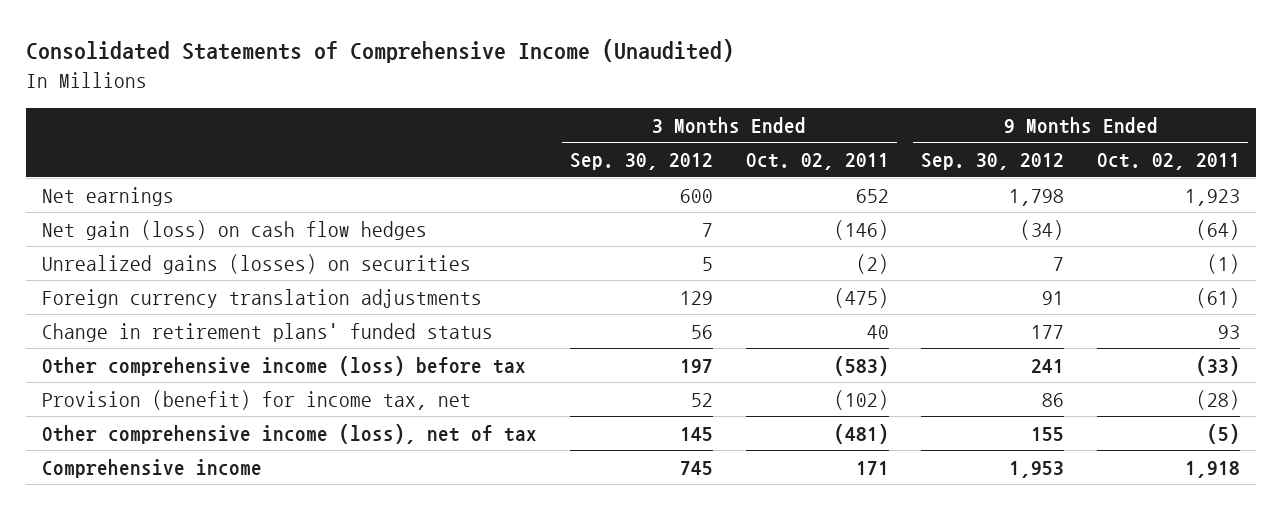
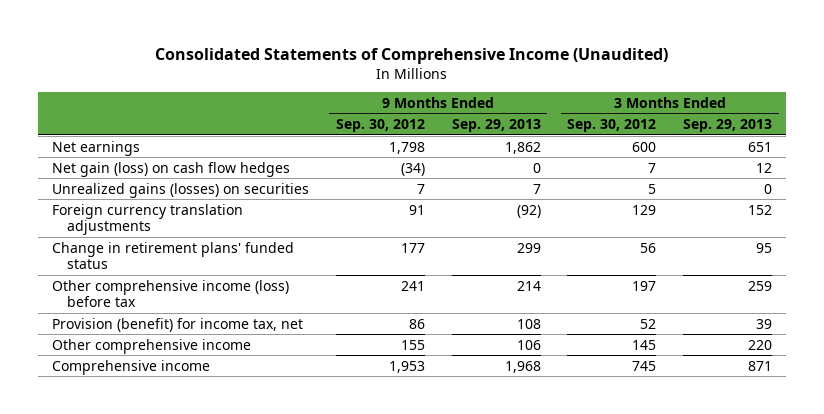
- | 3 Months Ended Sep. 30, 2012 | 3 Months Ended Oct. 02, 2011 | 9 Months Ended Sep. 30, 2012 | 9 Months Ended Oct. 02, 2011
+ | 9 Months Ended Sep. 30, 2012 | 9 Months Ended Sep. 29, 2013 | 3 Months Ended Sep. 30, 2012 | 3 Months Ended Sep. 29, 2013
- Other comprehensive income (loss), net of tax | 145 | (481) | 155 | (5)
+ Other comprehensive income | 155 | 106 | 145 | 220

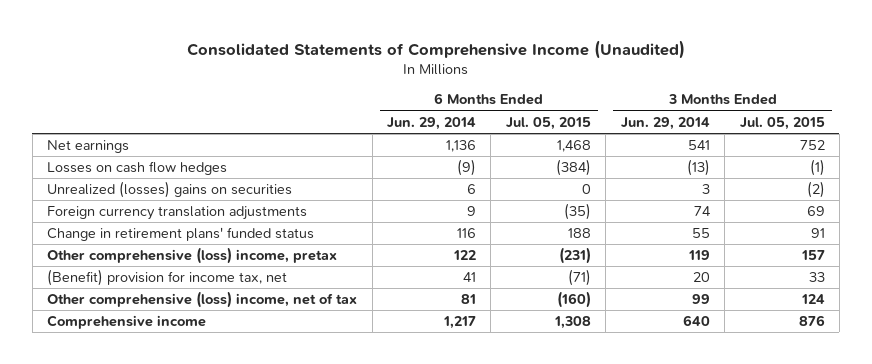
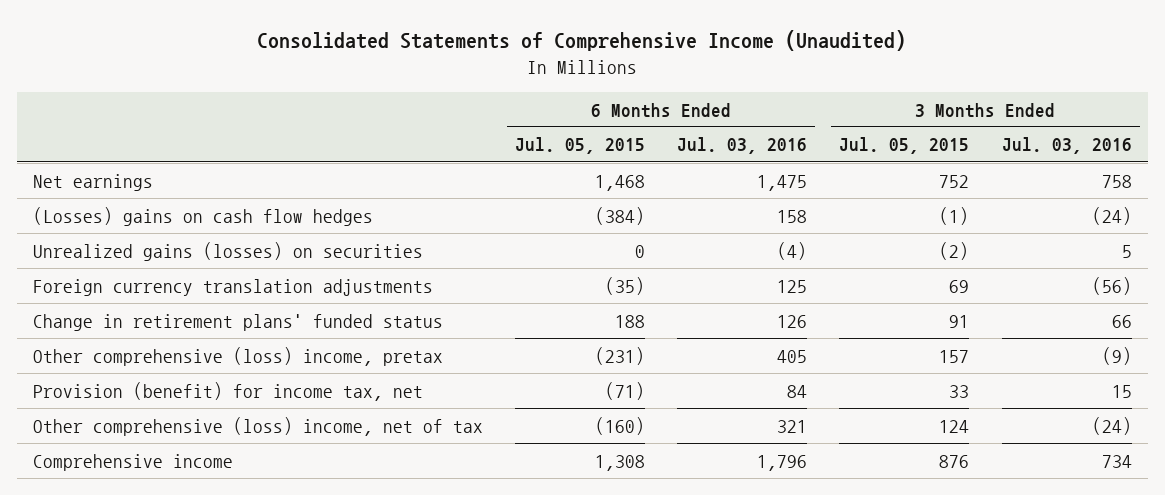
- | 6 Months Ended Jun. 29, 2014 | 6 Months Ended Jul. 05, 2015 | 3 Months Ended Jun. 29, 2014 | 3 Months Ended Jul. 05, 2015
+ | 6 Months Ended Jul. 05, 2015 | 6 Months Ended Jul. 03, 2016 | 3 Months Ended Jul. 05, 2015 | 3 Months Ended Jul. 03, 2016
- Losses on cash flow hedges | (9) | (384) | (13) | (1)
- Unrealized (losses) gains on securities | 6 | 0 | 3 | (2)
+ (Losses) gains on cash flow hedges | (384) | 158 | (1) | (24)
+ Unrealized gains (losses) on securities | 0 | (4) | (2) | 5
- (Benefit) provision for income tax, net | 41 | (71) | 20 | 33
+ Provision (benefit) for income tax, net | (71) | 84 | 33 | 15

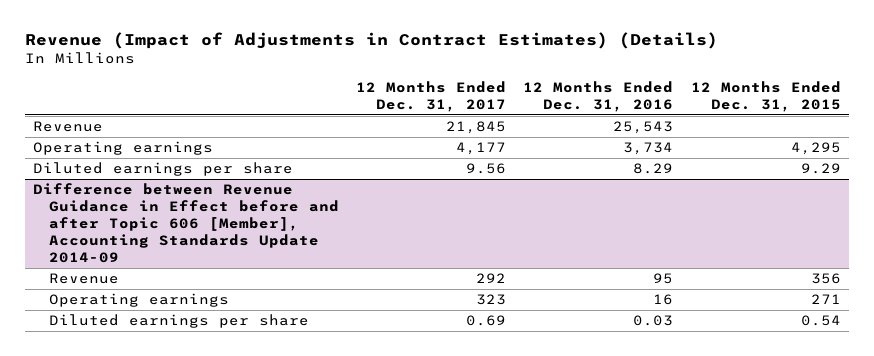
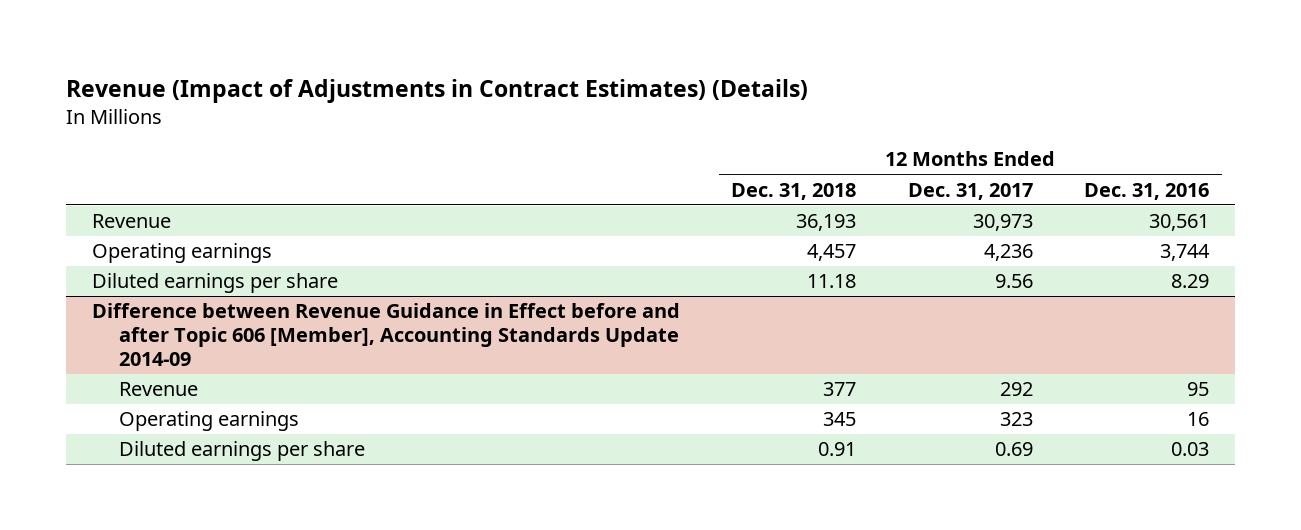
- | 12 Months Ended Dec. 31, 2017 | 12 Months Ended Dec. 31, 2016 | 12 Months Ended Dec. 31, 2015
+ | 12 Months Ended Dec. 31, 2018 | 12 Months Ended Dec. 31, 2017 | 12 Months Ended Dec. 31, 2016
- Revenue | 21,845 | 25,543 |
- Operating earnings | 4,177 | 3,734 | 4,295
+ Revenue | 36,193 | 30,973 | 30,561
+ Operating earnings | 4,457 | 4,236 | 3,744

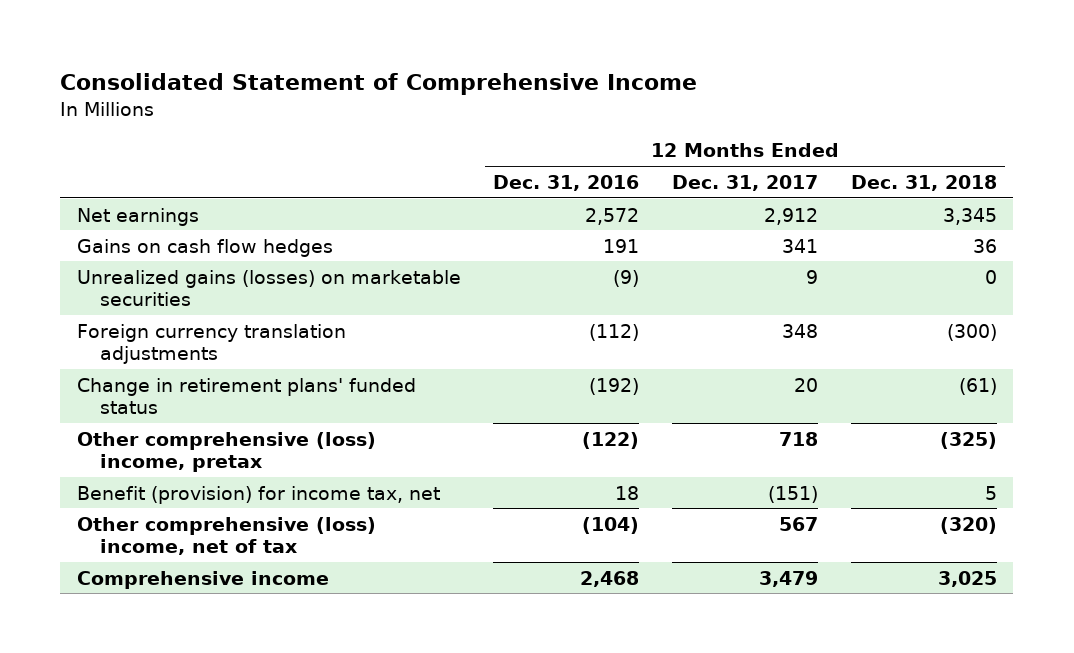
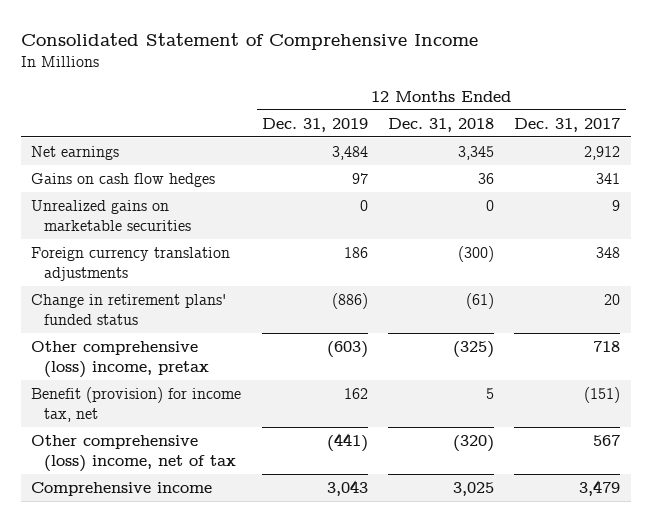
- | 12 Months Ended Dec. 31, 2016 | 12 Months Ended Dec. 31, 2017 | 12 Months Ended Dec. 31, 2018
+ | 12 Months Ended Dec. 31, 2019 | 12 Months Ended Dec. 31, 2018 | 12 Months Ended Dec. 31, 2017
- Unrealized gains (losses) on marketable securities | (9) | 9 | 0
+ Unrealized gains on marketable securities | 0 | 0 | 9

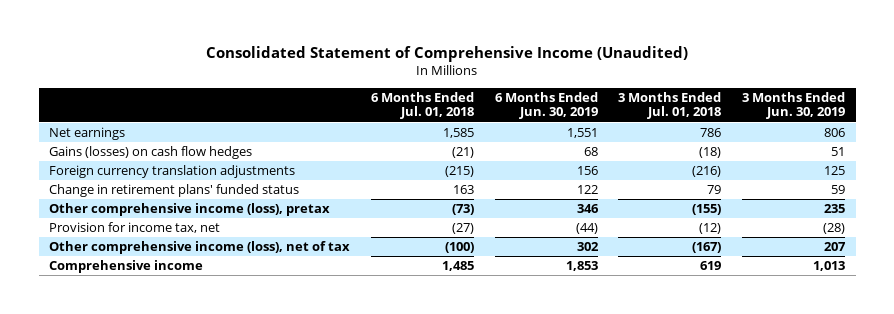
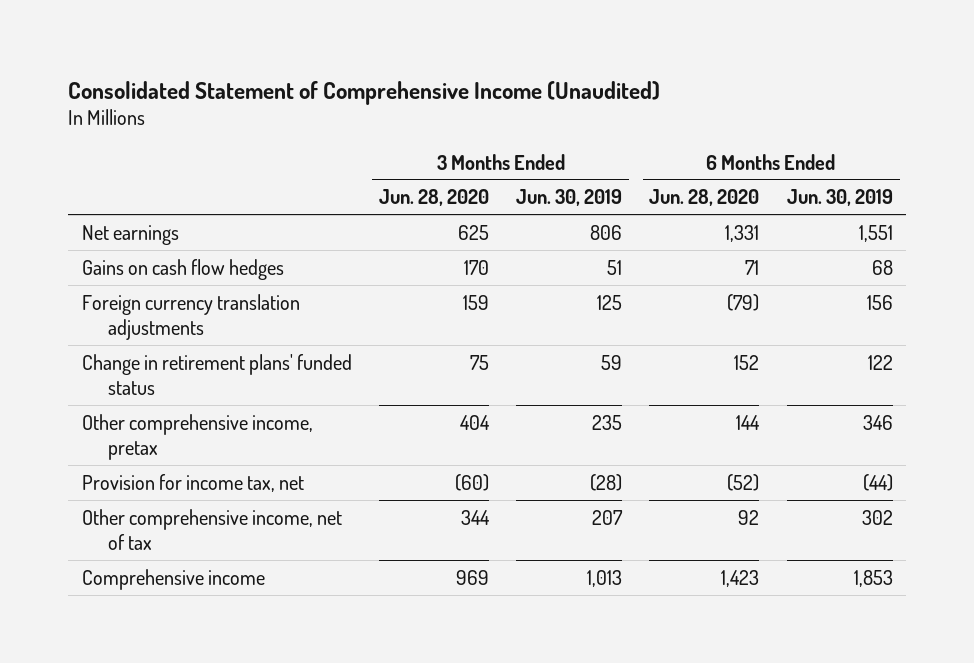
- | 6 Months Ended Jul. 01, 2018 | 6 Months Ended Jun. 30, 2019 | 3 Months Ended Jul. 01, 2018 | 3 Months Ended Jun. 30, 2019
+ | 3 Months Ended Jun. 28, 2020 | 3 Months Ended Jun. 30, 2019 | 6 Months Ended Jun. 28, 2020 | 6 Months Ended Jun. 30, 2019
- Gains (losses) on cash flow hedges | (21) | 68 | (18) | 51
+ Gains on cash flow hedges | 170 | 51 | 71 | 68
- Other comprehensive income (loss), pretax | (73) | 346 | (155) | 235
+ Other comprehensive income, pretax | 404 | 235 | 144 | 346
- Other comprehensive income (loss), net of tax | (100) | 302 | (167) | 207
+ Other comprehensive income, net of tax | 344 | 207 | 92 | 302

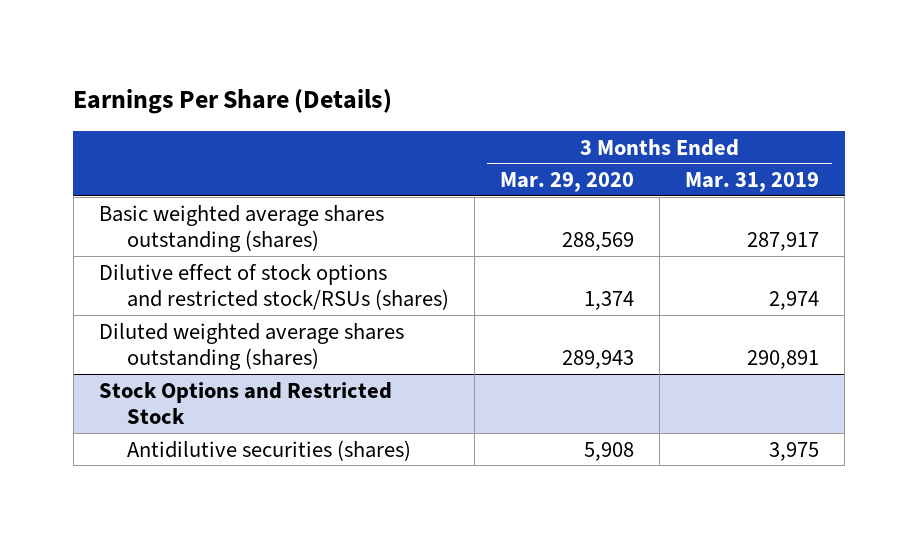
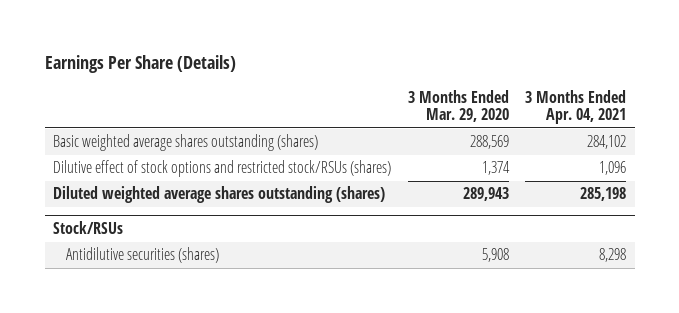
- | 3 Months Ended Mar. 29, 2020 | 3 Months Ended Mar. 31, 2019
+ | 3 Months Ended Mar. 29, 2020 | 3 Months Ended Apr. 04, 2021
- Stock Options and Restricted Stock
+ Stock/RSUs

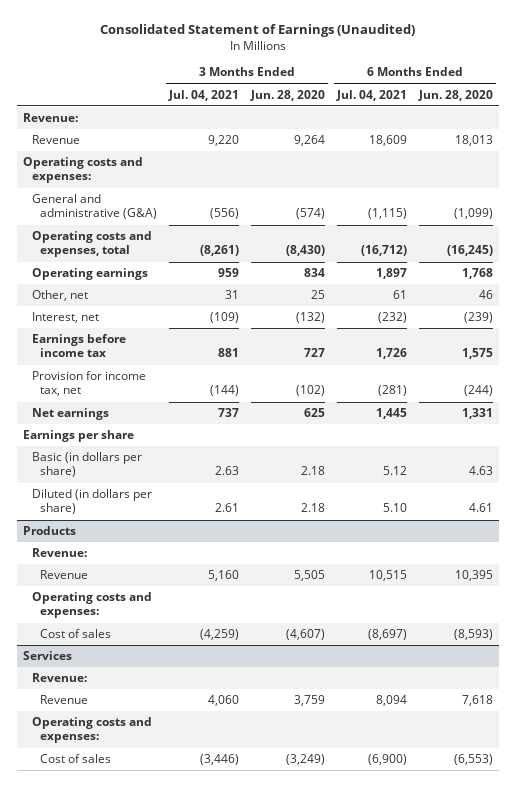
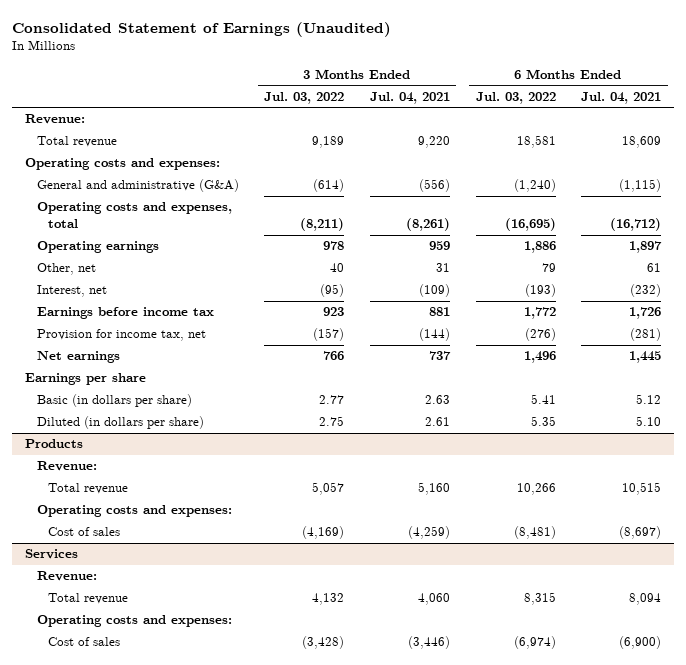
- | 3 Months Ended Jul. 04, 2021 | 3 Months Ended Jun. 28, 2020 | 6 Months Ended Jul. 04, 2021 | 6 Months Ended Jun. 28, 2020
+ | 3 Months Ended Jul. 03, 2022 | 3 Months Ended Jul. 04, 2021 | 6 Months Ended Jul. 03, 2022 | 6 Months Ended Jul. 04, 2021
- Revenue | 9,220 | 9,264 | 18,609 | 18,013
+ Total revenue | 9,189 | 9,220 | 18,581 | 18,609
@ Products
- Revenue | 5,160 | 5,505 | 10,515 | 10,395
+ Total revenue | 5,057 | 5,160 | 10,266 | 10,515
@ Services
- Revenue | 4,060 | 3,759 | 8,094 | 7,618
+ Total revenue | 4,132 | 4,060 | 8,315 | 8,094

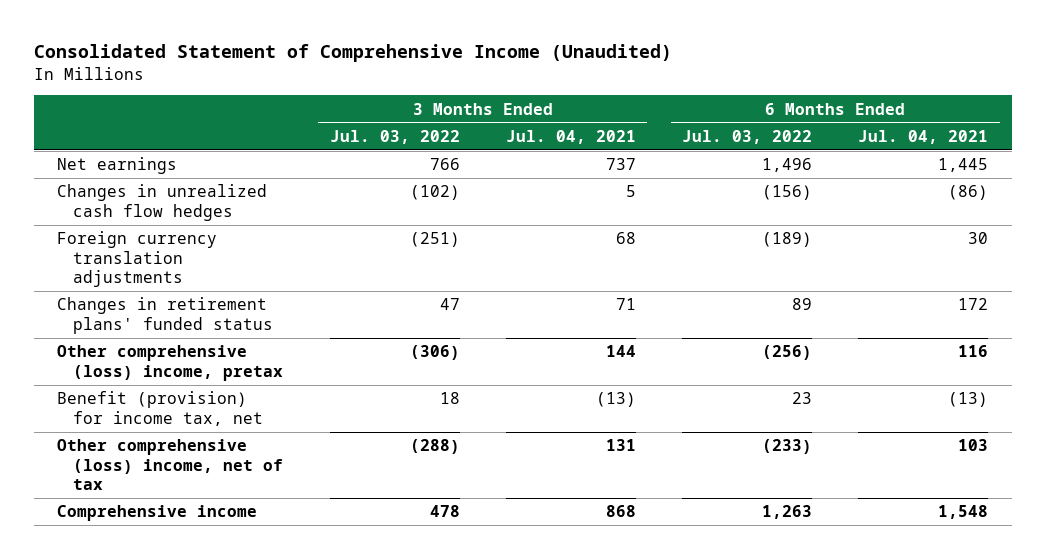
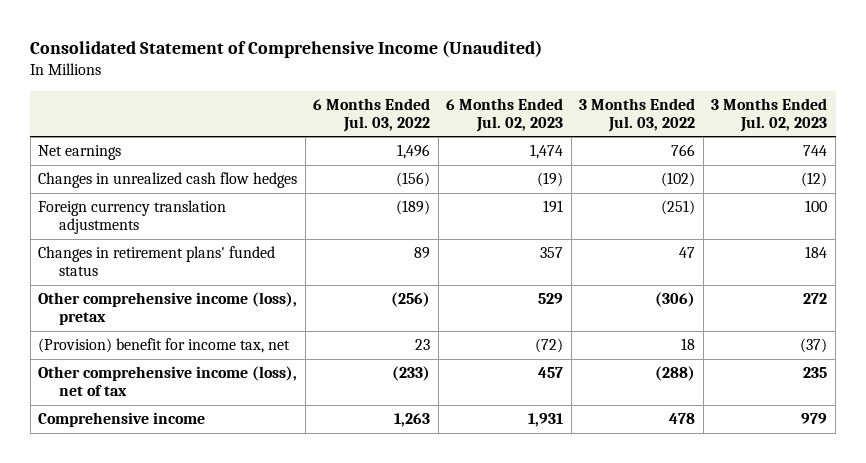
- | 3 Months Ended Jul. 03, 2022 | 3 Months Ended Jul. 04, 2021 | 6 Months Ended Jul. 03, 2022 | 6 Months Ended Jul. 04, 2021
+ | 6 Months Ended Jul. 03, 2022 | 6 Months Ended Jul. 02, 2023 | 3 Months Ended Jul. 03, 2022 | 3 Months Ended Jul. 02, 2023
- Other comprehensive (loss) income, pretax | (306) | 144 | (256) | 116
- Benefit (provision) for income tax, net | 18 | (13) | 23 | (13)
- Other comprehensive (loss) income, net of tax | (288) | 131 | (233) | 103
+ Other comprehensive income (loss), pretax | (256) | 529 | (306) | 272
+ (Provision) benefit for income tax, net | 23 | (72) | 18 | (37)
+ Other comprehensive income (loss), net of tax | (233) | 457 | (288) | 235

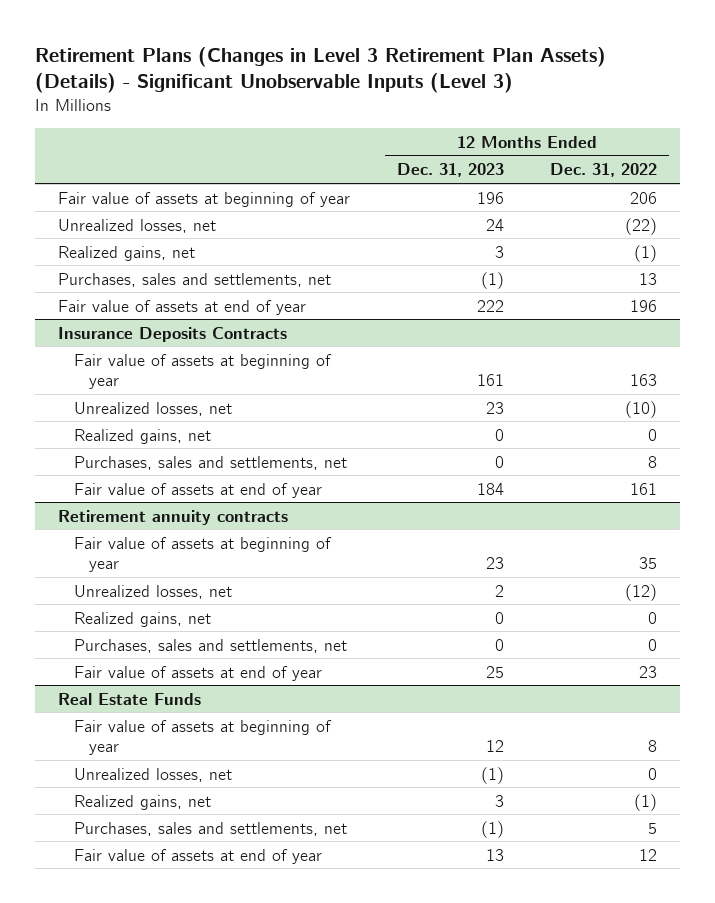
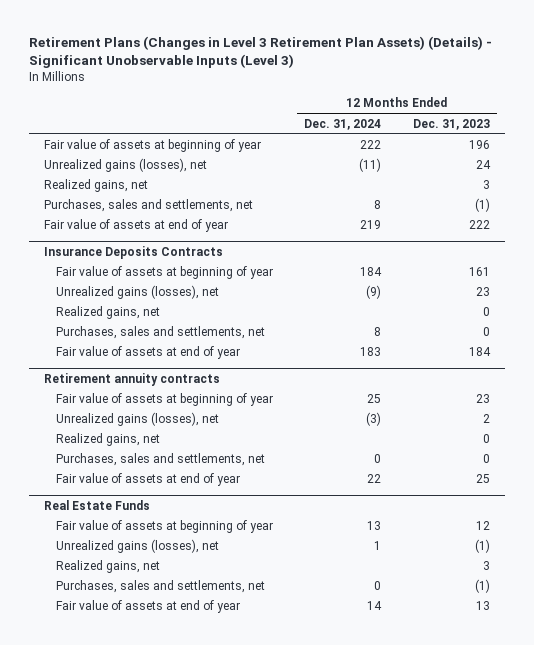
- | 12 Months Ended Dec. 31, 2023 | 12 Months Ended Dec. 31, 2022
+ | 12 Months Ended Dec. 31, 2024 | 12 Months Ended Dec. 31, 2023
- Unrealized losses, net | 24 | (22)
+ Unrealized gains (losses), net | (11) | 24
@ Insurance Deposits Contracts
- Unrealized losses, net | 23 | (10)
+ Unrealized gains (losses), net | (9) | 23
@ Retirement annuity contracts
- Unrealized losses, net | 2 | (12)
+ Unrealized gains (losses), net | (3) | 2
@ Real Estate Funds
- Unrealized losses, net | (1) | 0
+ Unrealized gains (losses), net | 1 | (1)

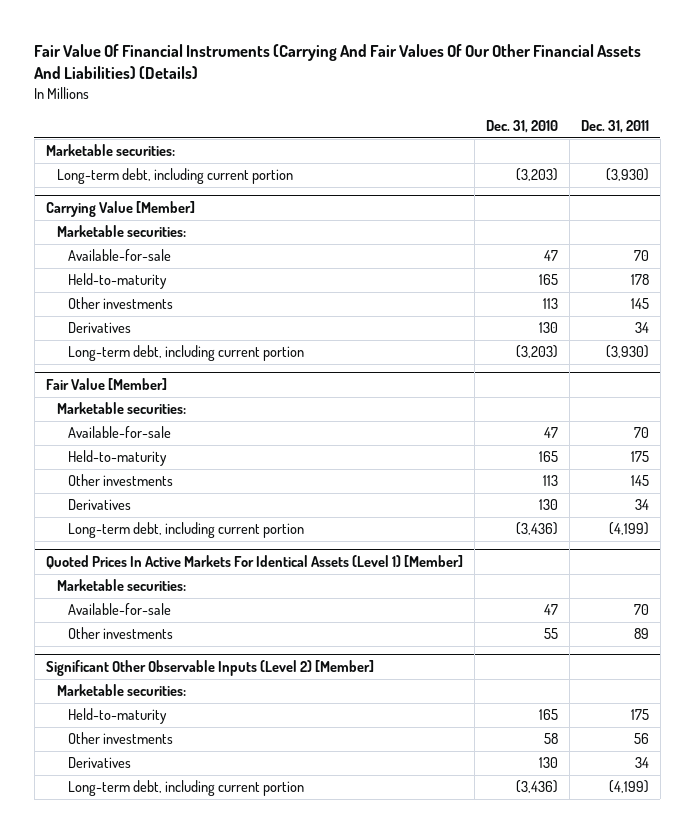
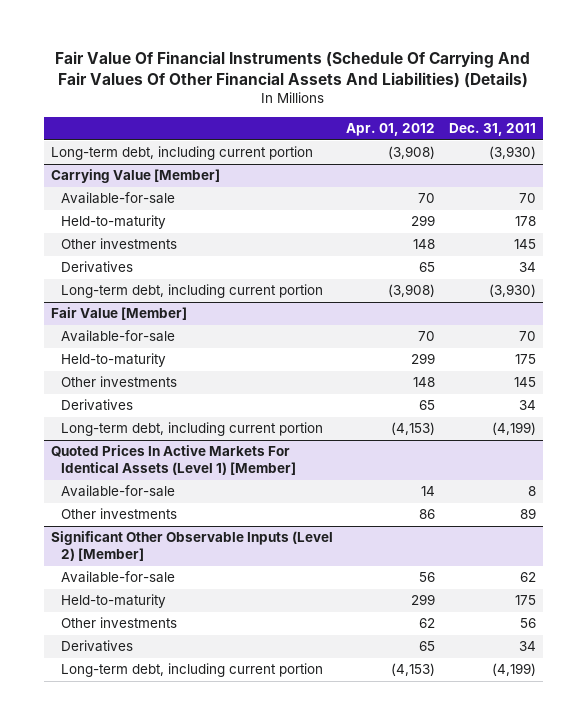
- Fair Value Of Financial Instruments (Carrying And Fair Values Of Our Other Financial Assets And Liabilities) (Details)
+ Fair Value Of Financial Instruments (Schedule Of Carrying And Fair Values Of Other Financial Assets And Liabilities) (Details)
- | Dec. 31, 2010 | Dec. 31, 2011
+ | Apr. 01, 2012 | Dec. 31, 2011
- Marketable securities:
@ Carrying Value [Member]
- Marketable securities:
@ Fair Value [Member]
- Marketable securities:
@ Quoted Prices In Active Markets For Identical Assets (Level 1) [Member]
- Marketable securities:
- Available-for-sale | 47 | 70
+ Available-for-sale | 14 | 8
@ Significant Other Observable Inputs (Level 2) [Member]
- Marketable securities:
+ Available-for-sale | 56 | 62

